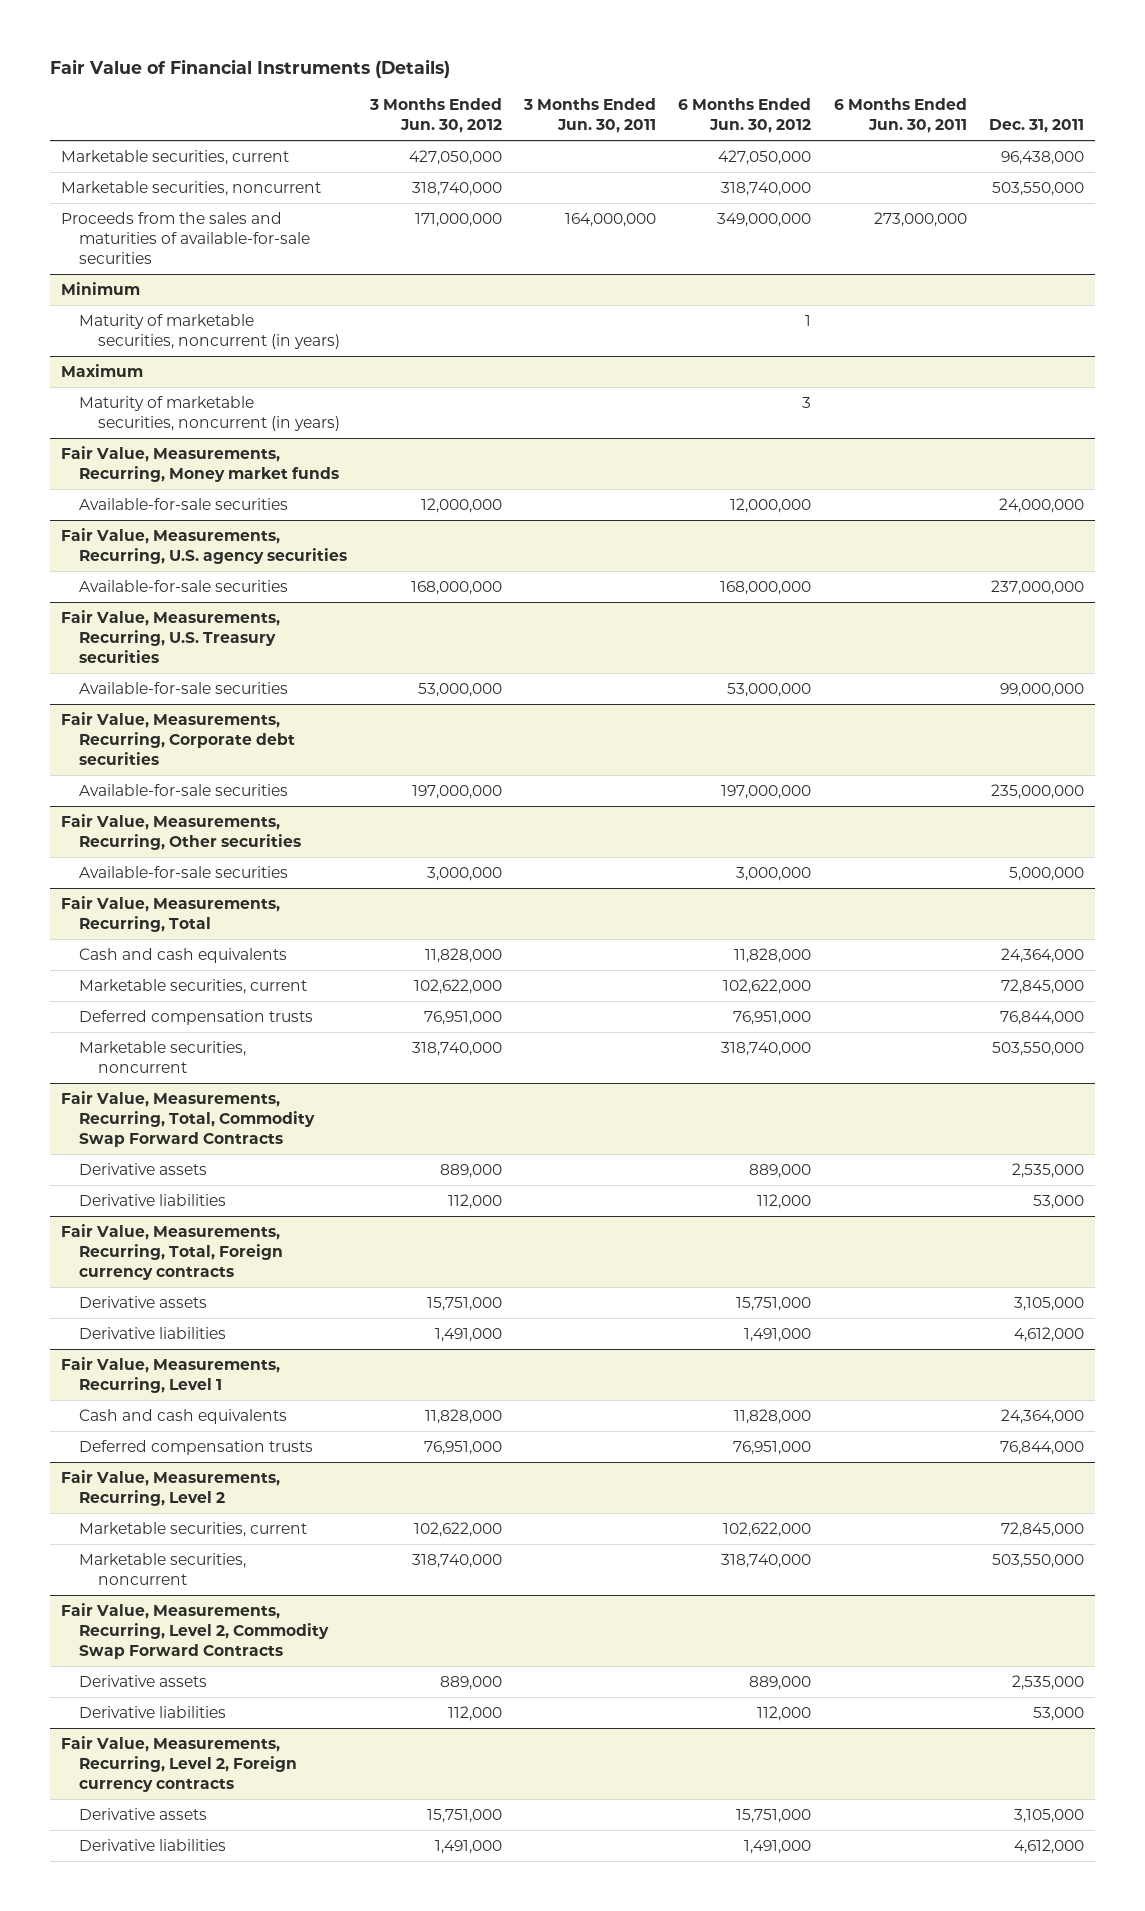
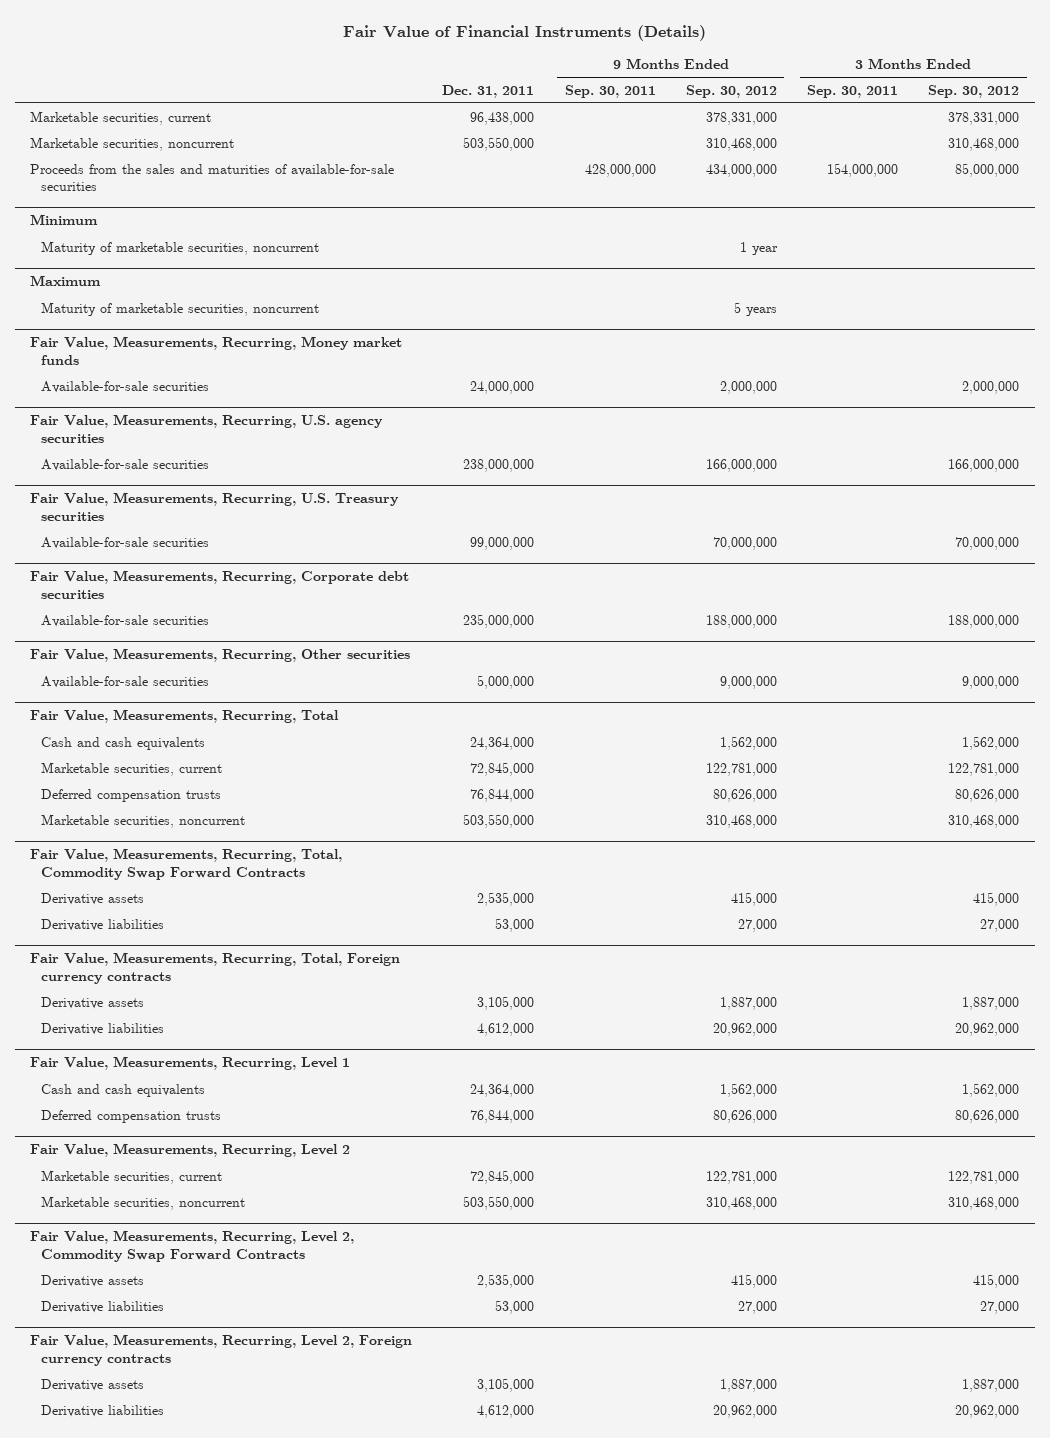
- | 3 Months Ended Jun. 30, 2012 | 3 Months Ended Jun. 30, 2011 | 6 Months Ended Jun. 30, 2012 | 6 Months Ended Jun. 30, 2011 | Dec. 31, 2011
+ | Dec. 31, 2011 | 9 Months Ended Sep. 30, 2011 | 9 Months Ended Sep. 30, 2012 | 3 Months Ended Sep. 30, 2011 | 3 Months Ended Sep. 30, 2012
@ Minimum
- Maturity of marketable securities, noncurrent (in years) | | | 1 | |
+ Maturity of marketable securities, noncurrent | | | 1 year | |
@ Maximum
- Maturity of marketable securities, noncurrent (in years) | | | 3 | |
+ Maturity of marketable securities, noncurrent | | | 5 years | |
@ Fair Value, Measurements, Recurring, U.S. agency securities
- Available-for-sale securities | 168,000,000 | | 168,000,000 | | 237,000,000
+ Available-for-sale securities | 238,000,000 | | 166,000,000 | | 166,000,000

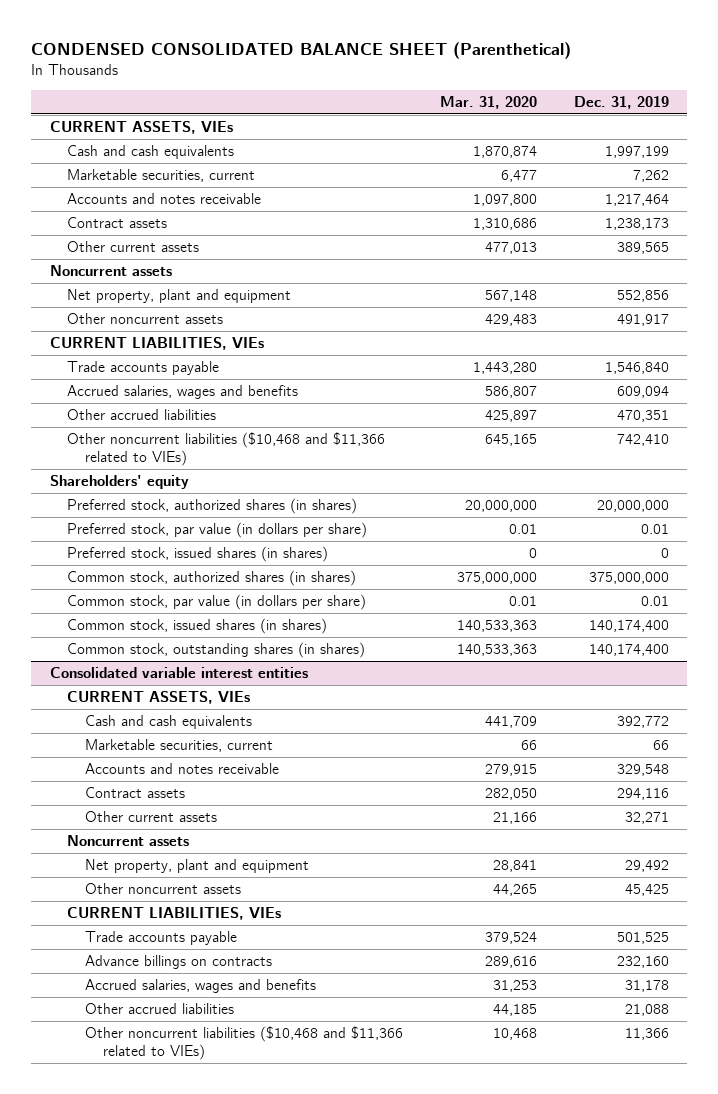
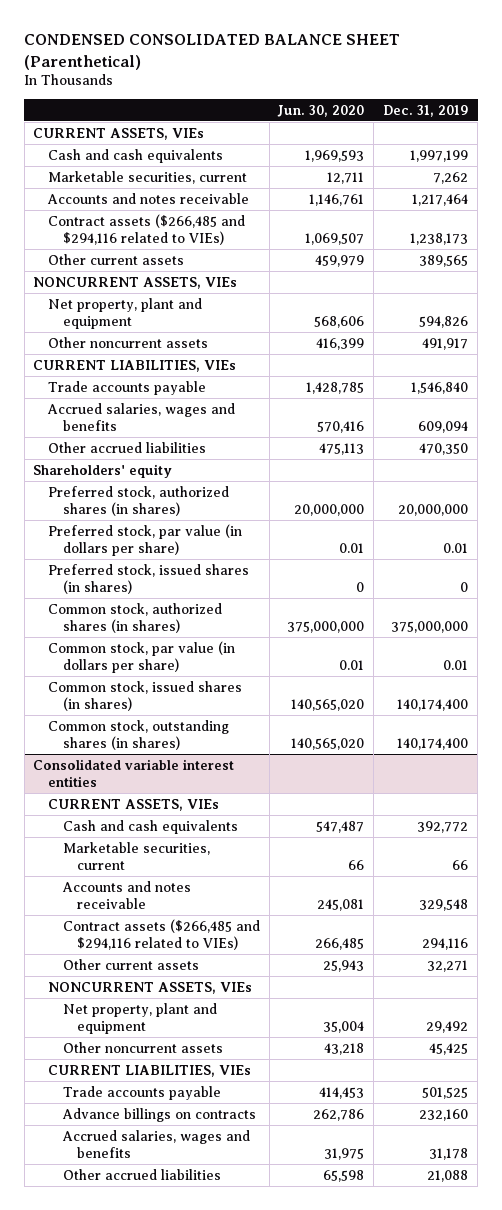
- | Mar. 31, 2020 | Dec. 31, 2019
+ | Jun. 30, 2020 | Dec. 31, 2019
- Contract assets | 1,310,686 | 1,238,173
+ Contract assets ($266,485 and $294,116 related to VIEs) | 1,069,507 | 1,238,173
- Noncurrent assets
- Net property, plant and equipment | 567,148 | 552,856
+ NONCURRENT ASSETS, VIEs
+ Net property, plant and equipment | 568,606 | 594,826
- Other accrued liabilities | 425,897 | 470,351
- Other noncurrent liabilities ($10,468 and $11,366 related to VIEs) | 645,165 | 742,410
+ Other accrued liabilities | 475,113 | 470,350
@ Consolidated variable interest entities
- Contract assets | 282,050 | 294,116
+ Contract assets ($266,485 and $294,116 related to VIEs) | 266,485 | 294,116
- Noncurrent assets
+ NONCURRENT ASSETS, VIEs
- Other noncurrent liabilities ($10,468 and $11,366 related to VIEs) | 10,468 | 11,366

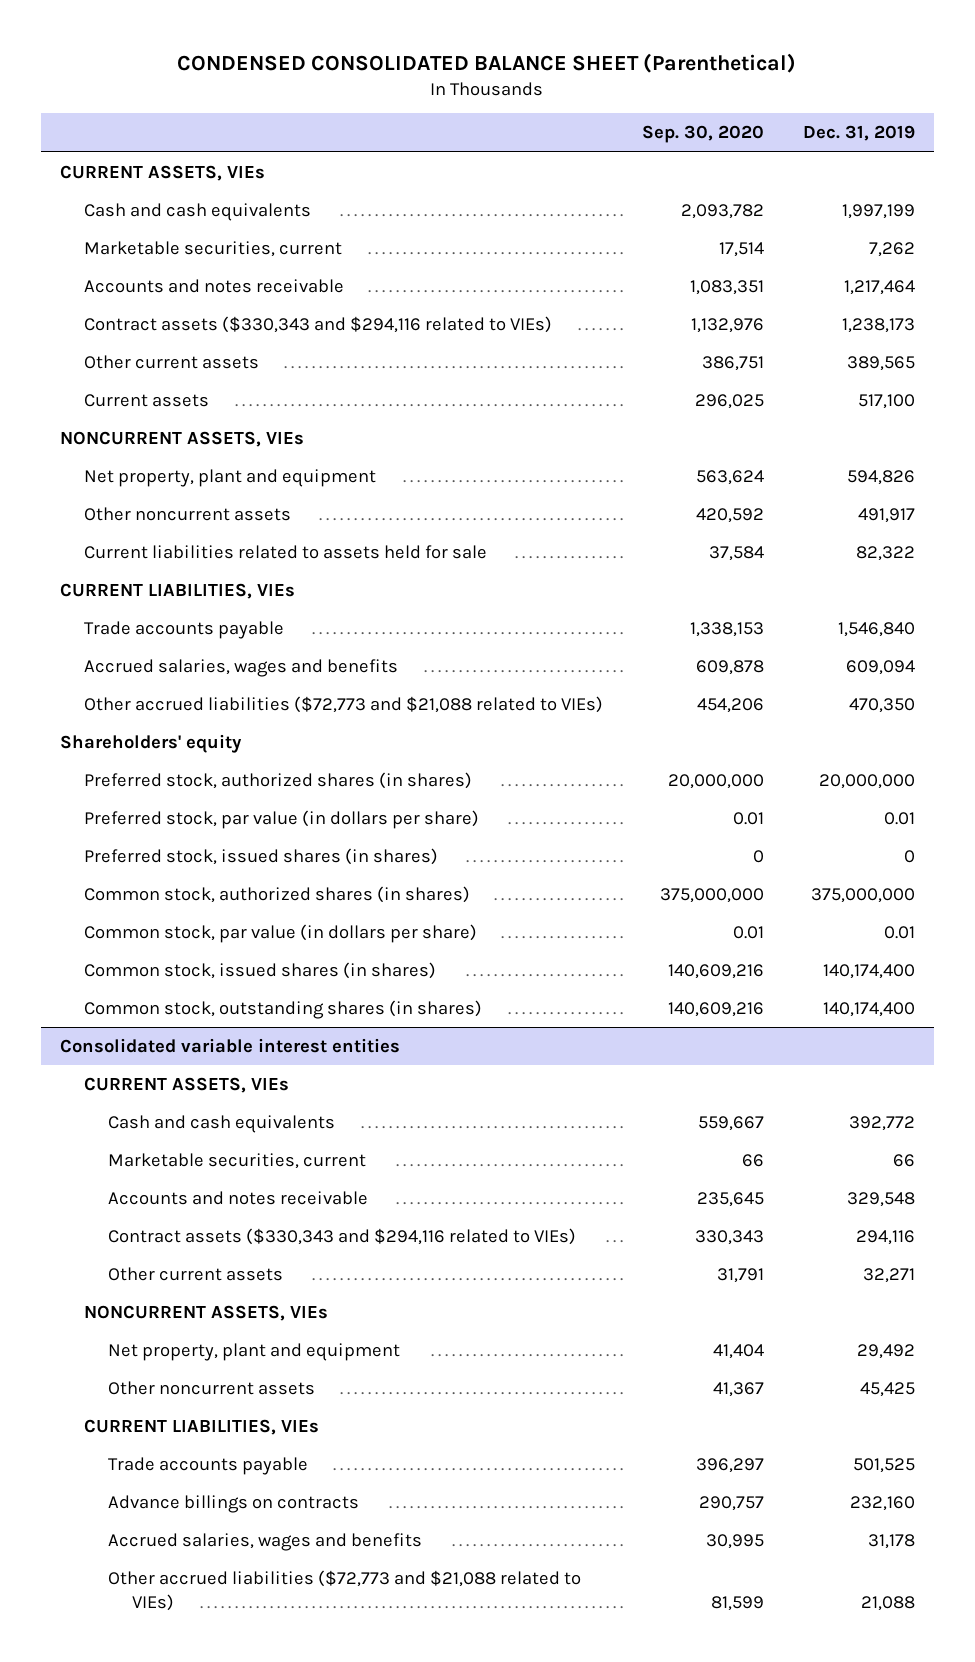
- | Jun. 30, 2020 | Dec. 31, 2019
+ | Sep. 30, 2020 | Dec. 31, 2019
- Contract assets ($266,485 and $294,116 related to VIEs) | 1,069,507 | 1,238,173
+ Contract assets ($330,343 and $294,116 related to VIEs) | 1,132,976 | 1,238,173
+ Current assets | 296,025 | 517,100
+ Current liabilities related to assets held for sale | 37,584 | 82,322
- Other accrued liabilities | 475,113 | 470,350
+ Other accrued liabilities ($72,773 and $21,088 related to VIEs) | 454,206 | 470,350
@ Consolidated variable interest entities
- Contract assets ($266,485 and $294,116 related to VIEs) | 266,485 | 294,116
+ Contract assets ($330,343 and $294,116 related to VIEs) | 330,343 | 294,116
- Other accrued liabilities | 65,598 | 21,088
+ Other accrued liabilities ($72,773 and $21,088 related to VIEs) | 81,599 | 21,088

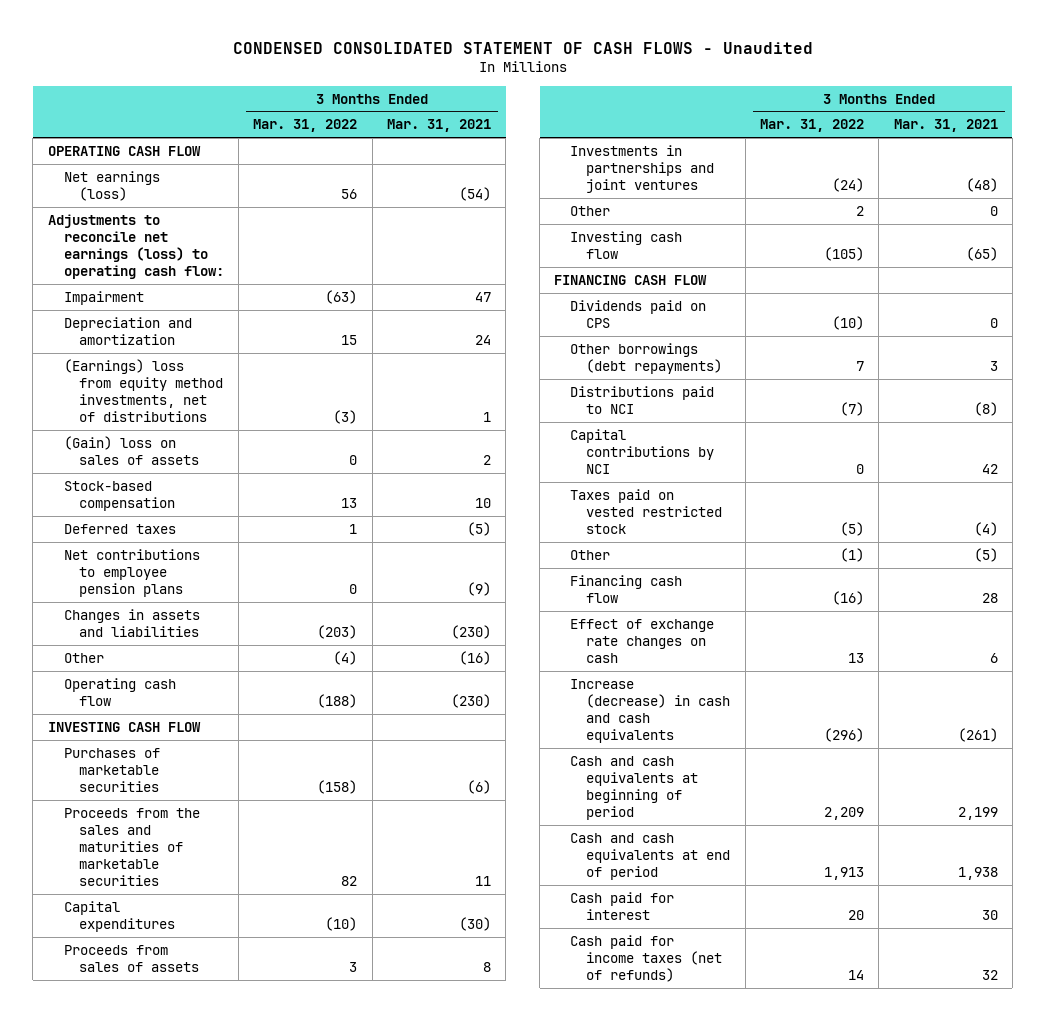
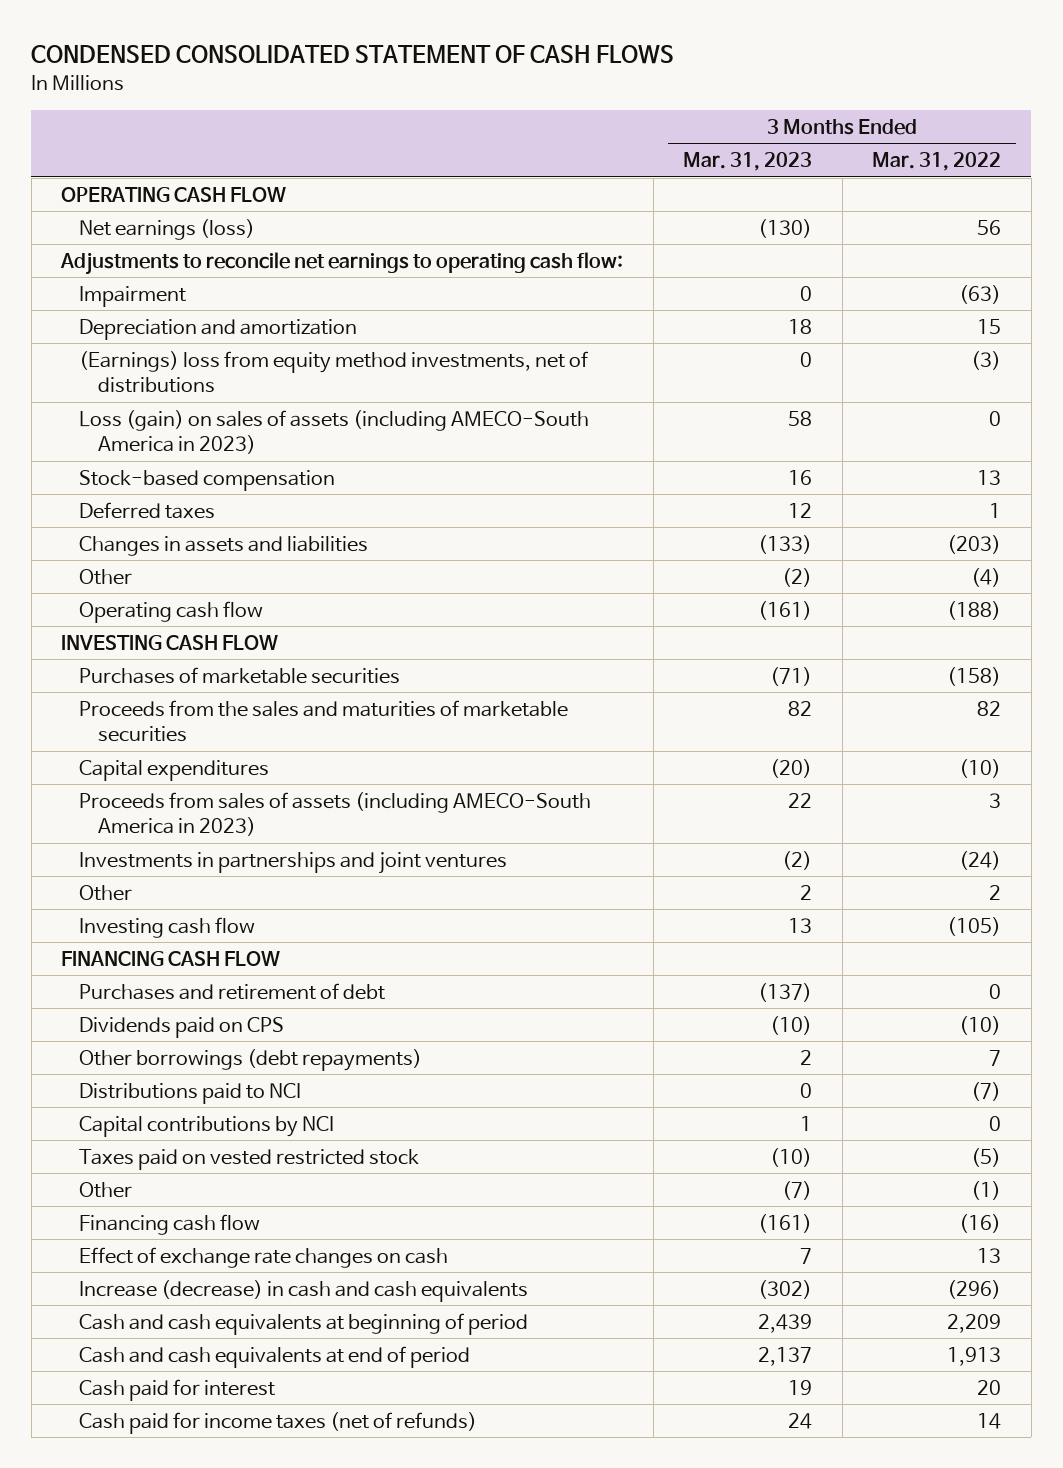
- CONDENSED CONSOLIDATED STATEMENT OF CASH FLOWS - Unaudited
+ CONDENSED CONSOLIDATED STATEMENT OF CASH FLOWS
- | 3 Months Ended Mar. 31, 2022 | 3 Months Ended Mar. 31, 2021
+ | 3 Months Ended Mar. 31, 2023 | 3 Months Ended Mar. 31, 2022
- Adjustments to reconcile net earnings (loss) to operating cash flow:
+ Adjustments to reconcile net earnings to operating cash flow:
- (Gain) loss on sales of assets | 0 | 2
+ Loss (gain) on sales of assets (including AMECO-South America in 2023) | 58 | 0
- Net contributions to employee pension plans | 0 | (9)
- Proceeds from sales of assets | 3 | 8
+ Proceeds from sales of assets (including AMECO-South America in 2023) | 22 | 3
+ Purchases and retirement of debt | (137) | 0

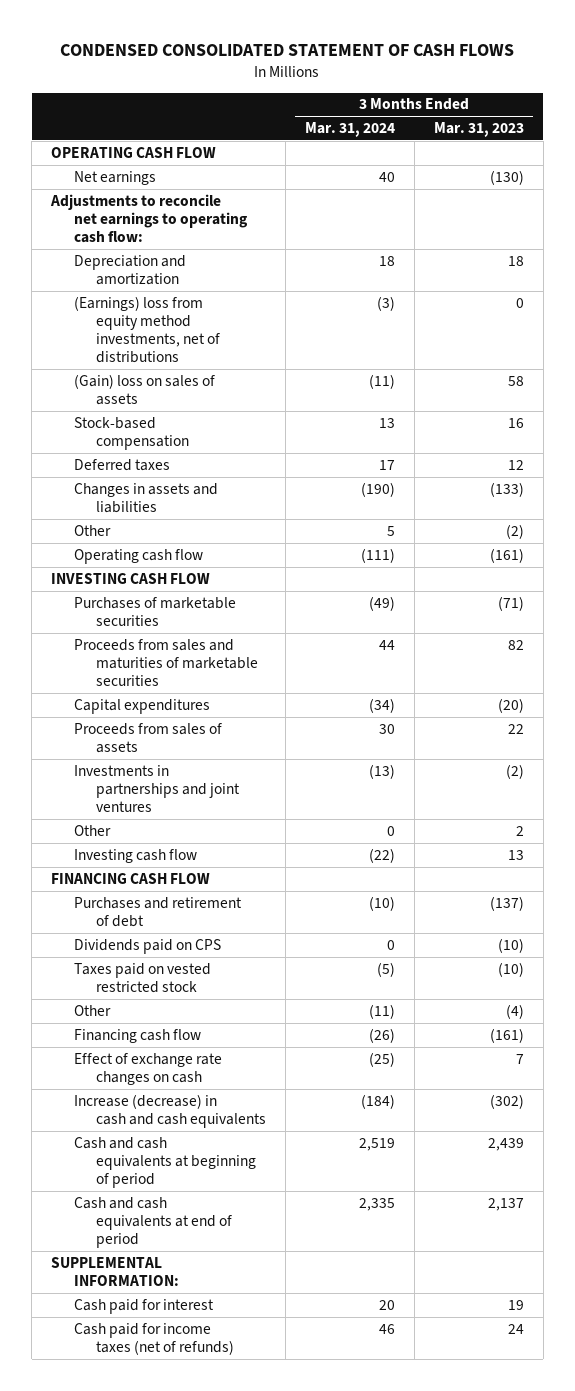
- | 3 Months Ended Mar. 31, 2023 | 3 Months Ended Mar. 31, 2022
+ | 3 Months Ended Mar. 31, 2024 | 3 Months Ended Mar. 31, 2023
- Net earnings (loss) | (130) | 56
+ Net earnings | 40 | (130)
- Impairment | 0 | (63)
- Loss (gain) on sales of assets (including AMECO-South America in 2023) | 58 | 0
+ (Gain) loss on sales of assets | (11) | 58
- Proceeds from the sales and maturities of marketable securities | 82 | 82
+ Proceeds from sales and maturities of marketable securities | 44 | 82
- Proceeds from sales of assets (including AMECO-South America in 2023) | 22 | 3
+ Proceeds from sales of assets | 30 | 22
- Other borrowings (debt repayments) | 2 | 7
- Distributions paid to NCI | 0 | (7)
- Capital contributions by NCI | 1 | 0
- Other | (7) | (1)
+ Other | (11) | (4)
+ SUPPLEMENTAL INFORMATION:

